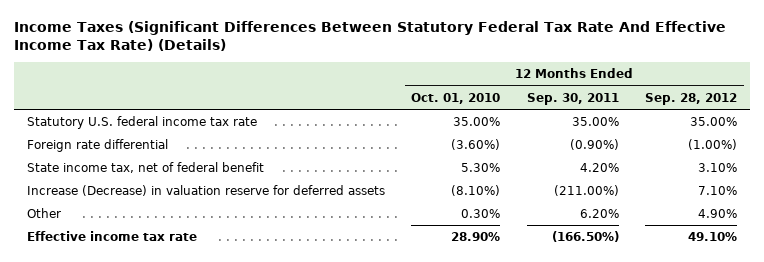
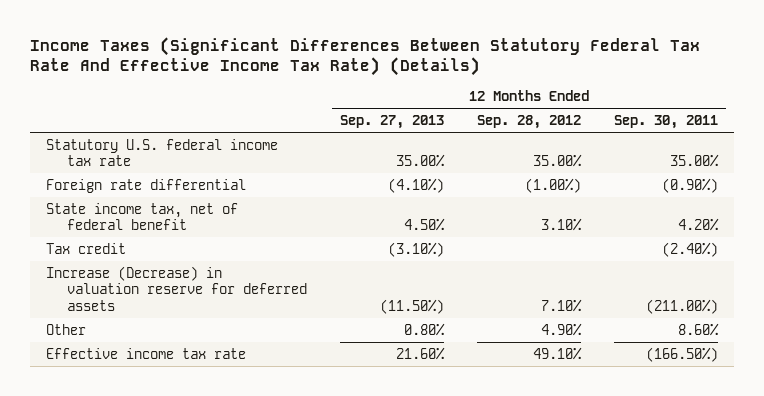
- | 12 Months Ended Oct. 01, 2010 | 12 Months Ended Sep. 30, 2011 | 12 Months Ended Sep. 28, 2012
+ | 12 Months Ended Sep. 27, 2013 | 12 Months Ended Sep. 28, 2012 | 12 Months Ended Sep. 30, 2011
+ Tax credit | (3.10%) | | (2.40%)
- Other | 0.30% | 6.20% | 4.90%
+ Other | 0.80% | 4.90% | 8.60%

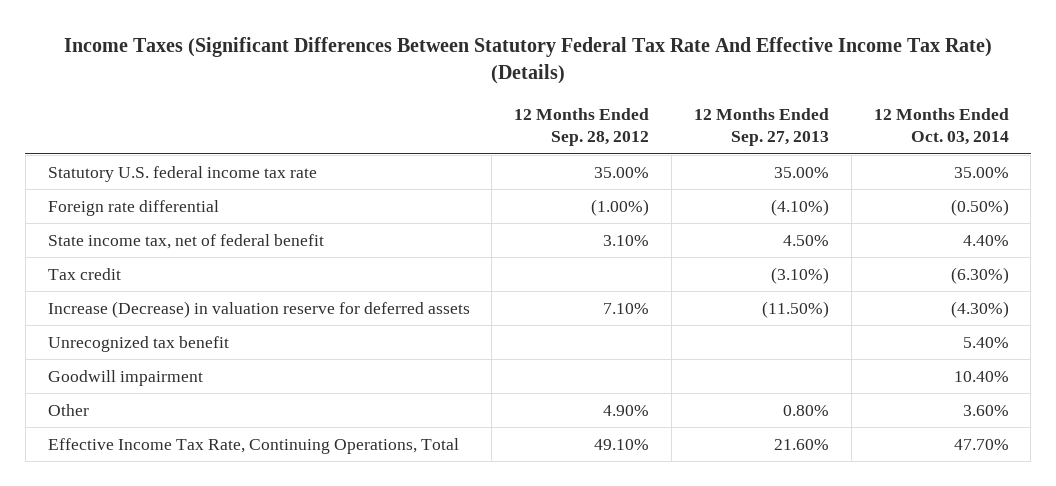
- | 12 Months Ended Sep. 27, 2013 | 12 Months Ended Sep. 28, 2012 | 12 Months Ended Sep. 30, 2011
+ | 12 Months Ended Sep. 28, 2012 | 12 Months Ended Sep. 27, 2013 | 12 Months Ended Oct. 03, 2014
+ Unrecognized tax benefit | | | 5.40%
+ Goodwill impairment | | | 10.40%
- Effective income tax rate | 21.60% | 49.10% | (166.50%)
+ Effective Income Tax Rate, Continuing Operations, Total | 49.10% | 21.60% | 47.70%

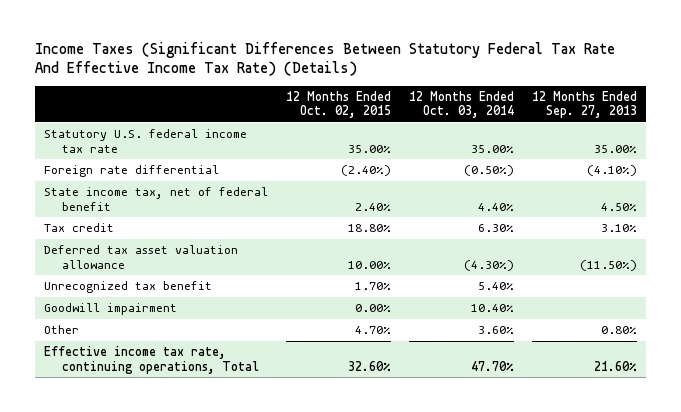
- | 12 Months Ended Sep. 28, 2012 | 12 Months Ended Sep. 27, 2013 | 12 Months Ended Oct. 03, 2014
+ | 12 Months Ended Oct. 02, 2015 | 12 Months Ended Oct. 03, 2014 | 12 Months Ended Sep. 27, 2013
- Tax credit | | (3.10%) | (6.30%)
- Increase (Decrease) in valuation reserve for deferred assets | 7.10% | (11.50%) | (4.30%)
+ Tax credit | 18.80% | 6.30% | 3.10%
+ Deferred tax asset valuation allowance | 10.00% | (4.30%) | (11.50%)
- Effective Income Tax Rate, Continuing Operations, Total | 49.10% | 21.60% | 47.70%
+ Effective income tax rate, continuing operations, Total | 32.60% | 47.70% | 21.60%

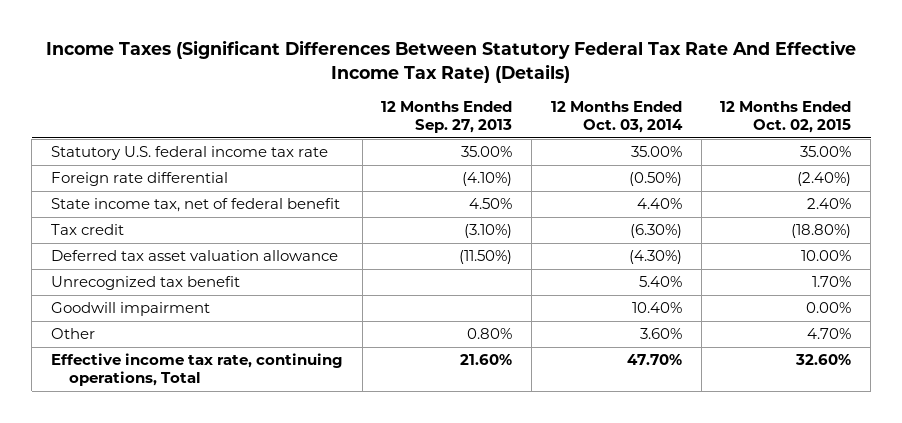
- | 12 Months Ended Oct. 02, 2015 | 12 Months Ended Oct. 03, 2014 | 12 Months Ended Sep. 27, 2013
+ | 12 Months Ended Sep. 27, 2013 | 12 Months Ended Oct. 03, 2014 | 12 Months Ended Oct. 02, 2015
- Tax credit | 18.80% | 6.30% | 3.10%
+ Tax credit | (3.10%) | (6.30%) | (18.80%)

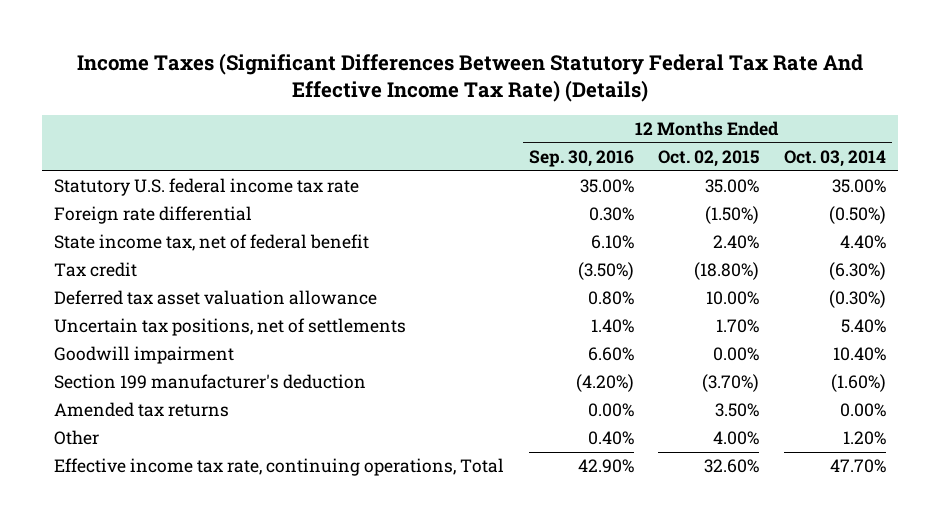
- | 12 Months Ended Sep. 27, 2013 | 12 Months Ended Oct. 03, 2014 | 12 Months Ended Oct. 02, 2015
+ | 12 Months Ended Sep. 30, 2016 | 12 Months Ended Oct. 02, 2015 | 12 Months Ended Oct. 03, 2014
- Foreign rate differential | (4.10%) | (0.50%) | (2.40%)
+ Foreign rate differential | 0.30% | (1.50%) | (0.50%)
- Deferred tax asset valuation allowance | (11.50%) | (4.30%) | 10.00%
- Unrecognized tax benefit | | 5.40% | 1.70%
+ Deferred tax asset valuation allowance | 0.80% | 10.00% | (0.30%)
+ Uncertain tax positions, net of settlements | 1.40% | 1.70% | 5.40%
- Other | 0.80% | 3.60% | 4.70%
+ Section 199 manufacturer's deduction | (4.20%) | (3.70%) | (1.60%)
+ Amended tax returns | 0.00% | 3.50% | 0.00%
+ Other | 0.40% | 4.00% | 1.20%

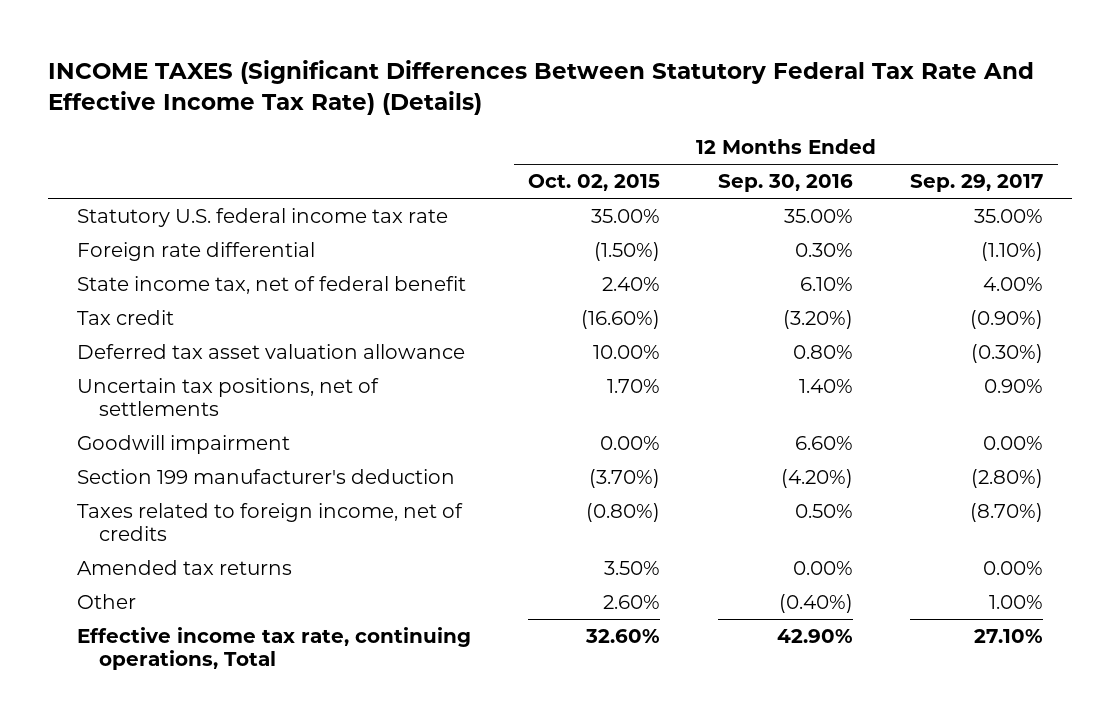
- Income Taxes (Significant Differences Between Statutory Federal Tax Rate And Effective Income Tax Rate) (Details)
+ INCOME TAXES (Significant Differences Between Statutory Federal Tax Rate And Effective Income Tax Rate) (Details)
- | 12 Months Ended Sep. 30, 2016 | 12 Months Ended Oct. 02, 2015 | 12 Months Ended Oct. 03, 2014
+ | 12 Months Ended Oct. 02, 2015 | 12 Months Ended Sep. 30, 2016 | 12 Months Ended Sep. 29, 2017
- Tax credit | (3.50%) | (18.80%) | (6.30%)
+ Tax credit | (16.60%) | (3.20%) | (0.90%)
+ Taxes related to foreign income, net of credits | (0.80%) | 0.50% | (8.70%)
- Other | 0.40% | 4.00% | 1.20%
+ Other | 2.60% | (0.40%) | 1.00%

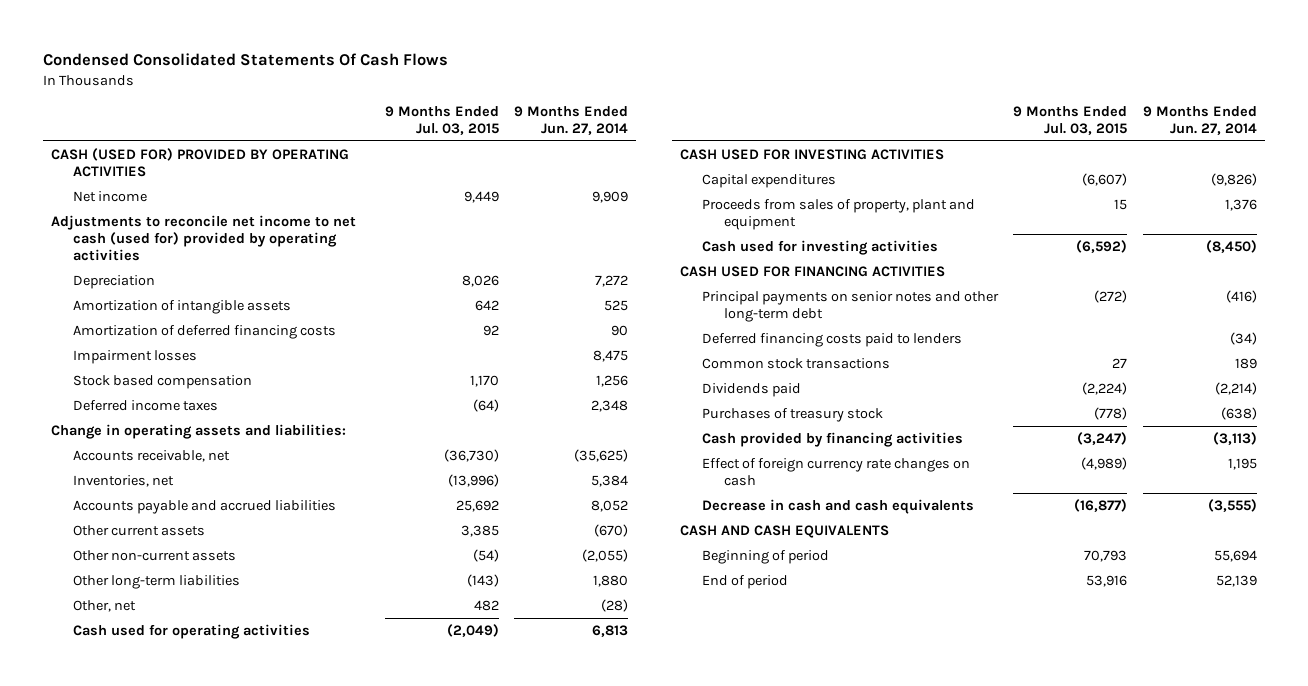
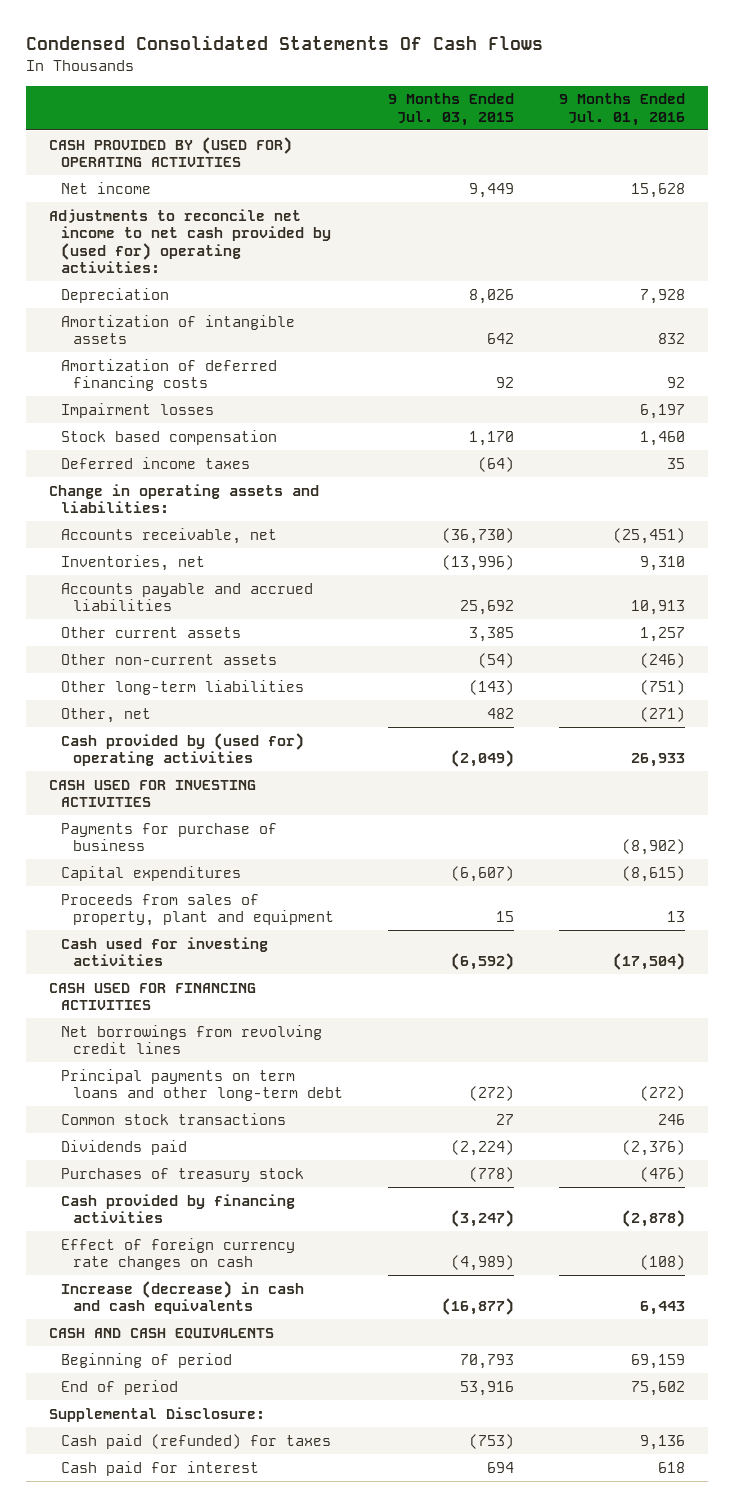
- | 9 Months Ended Jul. 03, 2015 | 9 Months Ended Jun. 27, 2014
+ | 9 Months Ended Jul. 03, 2015 | 9 Months Ended Jul. 01, 2016
- CASH (USED FOR) PROVIDED BY OPERATING ACTIVITIES
+ CASH PROVIDED BY (USED FOR) OPERATING ACTIVITIES
- Adjustments to reconcile net income to net cash (used for) provided by operating activities
+ Adjustments to reconcile net income to net cash provided by (used for) operating activities:
- Cash used for operating activities | (2,049) | 6,813
+ Cash provided by (used for) operating activities | (2,049) | 26,933
+ Payments for purchase of business | | (8,902)
- Principal payments on senior notes and other long-term debt | (272) | (416)
- Deferred financing costs paid to lenders | | (34)
+ Net borrowings from revolving credit lines
+ Principal payments on term loans and other long-term debt | (272) | (272)
- Decrease in cash and cash equivalents | (16,877) | (3,555)
+ Increase (decrease) in cash and cash equivalents | (16,877) | 6,443
+ Supplemental Disclosure:
+ Cash paid (refunded) for taxes | (753) | 9,136
+ Cash paid for interest | 694 | 618

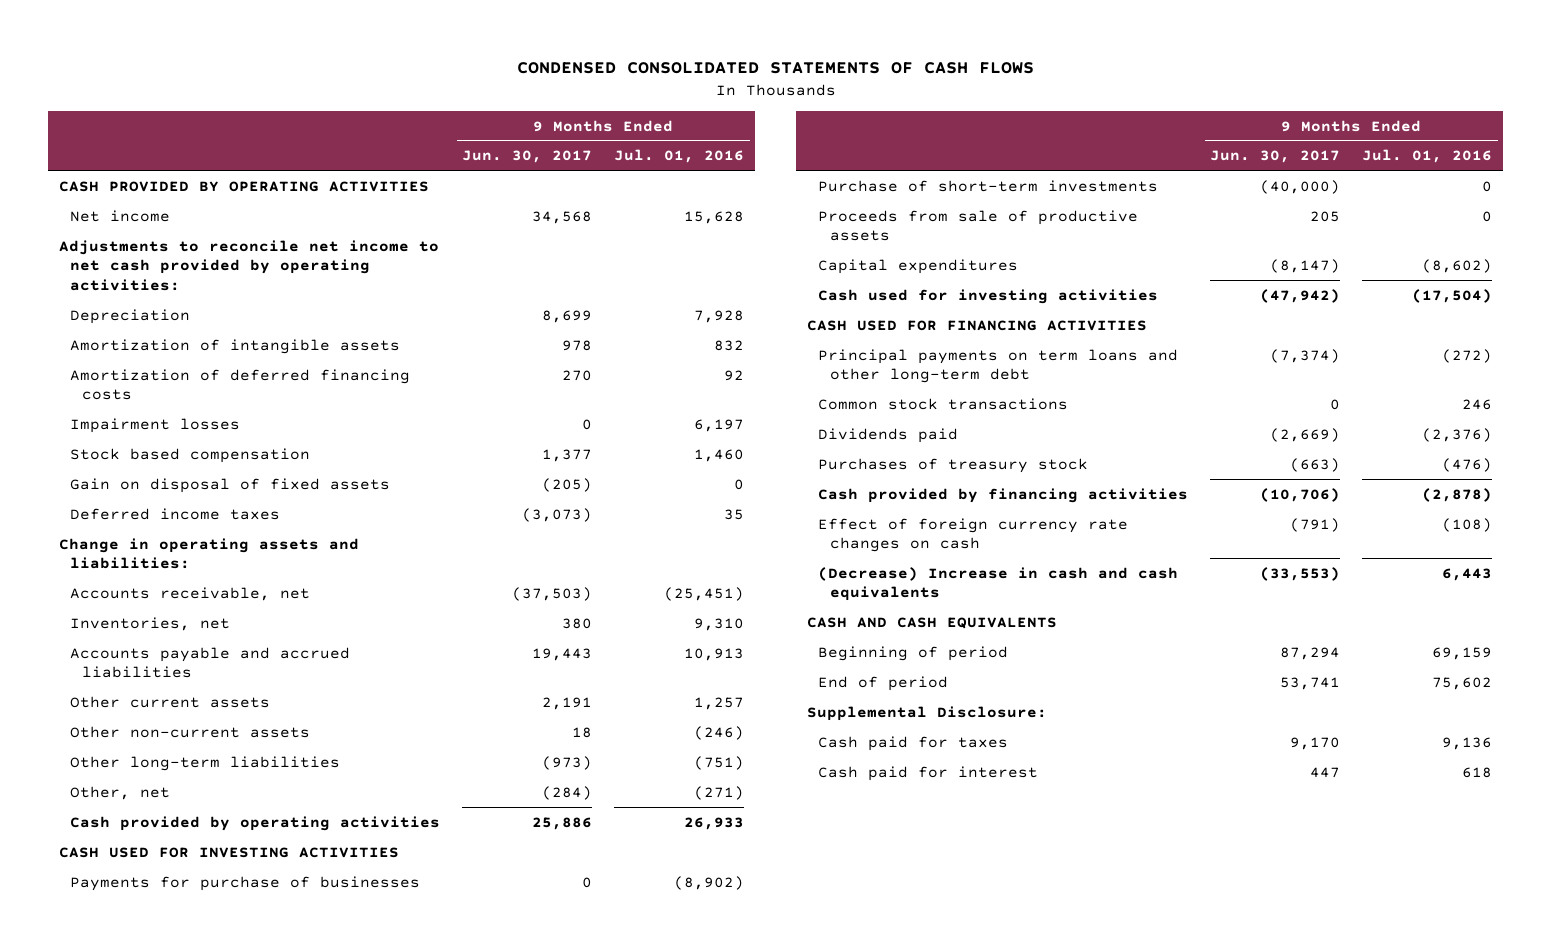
- Condensed Consolidated Statements Of Cash Flows
+ CONDENSED CONSOLIDATED STATEMENTS OF CASH FLOWS
- | 9 Months Ended Jul. 03, 2015 | 9 Months Ended Jul. 01, 2016
+ | 9 Months Ended Jun. 30, 2017 | 9 Months Ended Jul. 01, 2016
- CASH PROVIDED BY (USED FOR) OPERATING ACTIVITIES
+ CASH PROVIDED BY OPERATING ACTIVITIES
- Adjustments to reconcile net income to net cash provided by (used for) operating activities:
+ Adjustments to reconcile net income to net cash provided by operating activities:
+ Gain on disposal of fixed assets | (205) | 0
- Cash provided by (used for) operating activities | (2,049) | 26,933
+ Cash provided by operating activities | 25,886 | 26,933
- Payments for purchase of business | | (8,902)
- Capital expenditures | (6,607) | (8,615)
- Proceeds from sales of property, plant and equipment | 15 | 13
+ Payments for purchase of businesses | 0 | (8,902)
+ Purchase of short-term investments | (40,000) | 0
+ Proceeds from sale of productive assets | 205 | 0
+ Capital expenditures | (8,147) | (8,602)
- Net borrowings from revolving credit lines
- Increase (decrease) in cash and cash equivalents | (16,877) | 6,443
+ (Decrease) Increase in cash and cash equivalents | (33,553) | 6,443
- Cash paid (refunded) for taxes | (753) | 9,136
+ Cash paid for taxes | 9,170 | 9,136

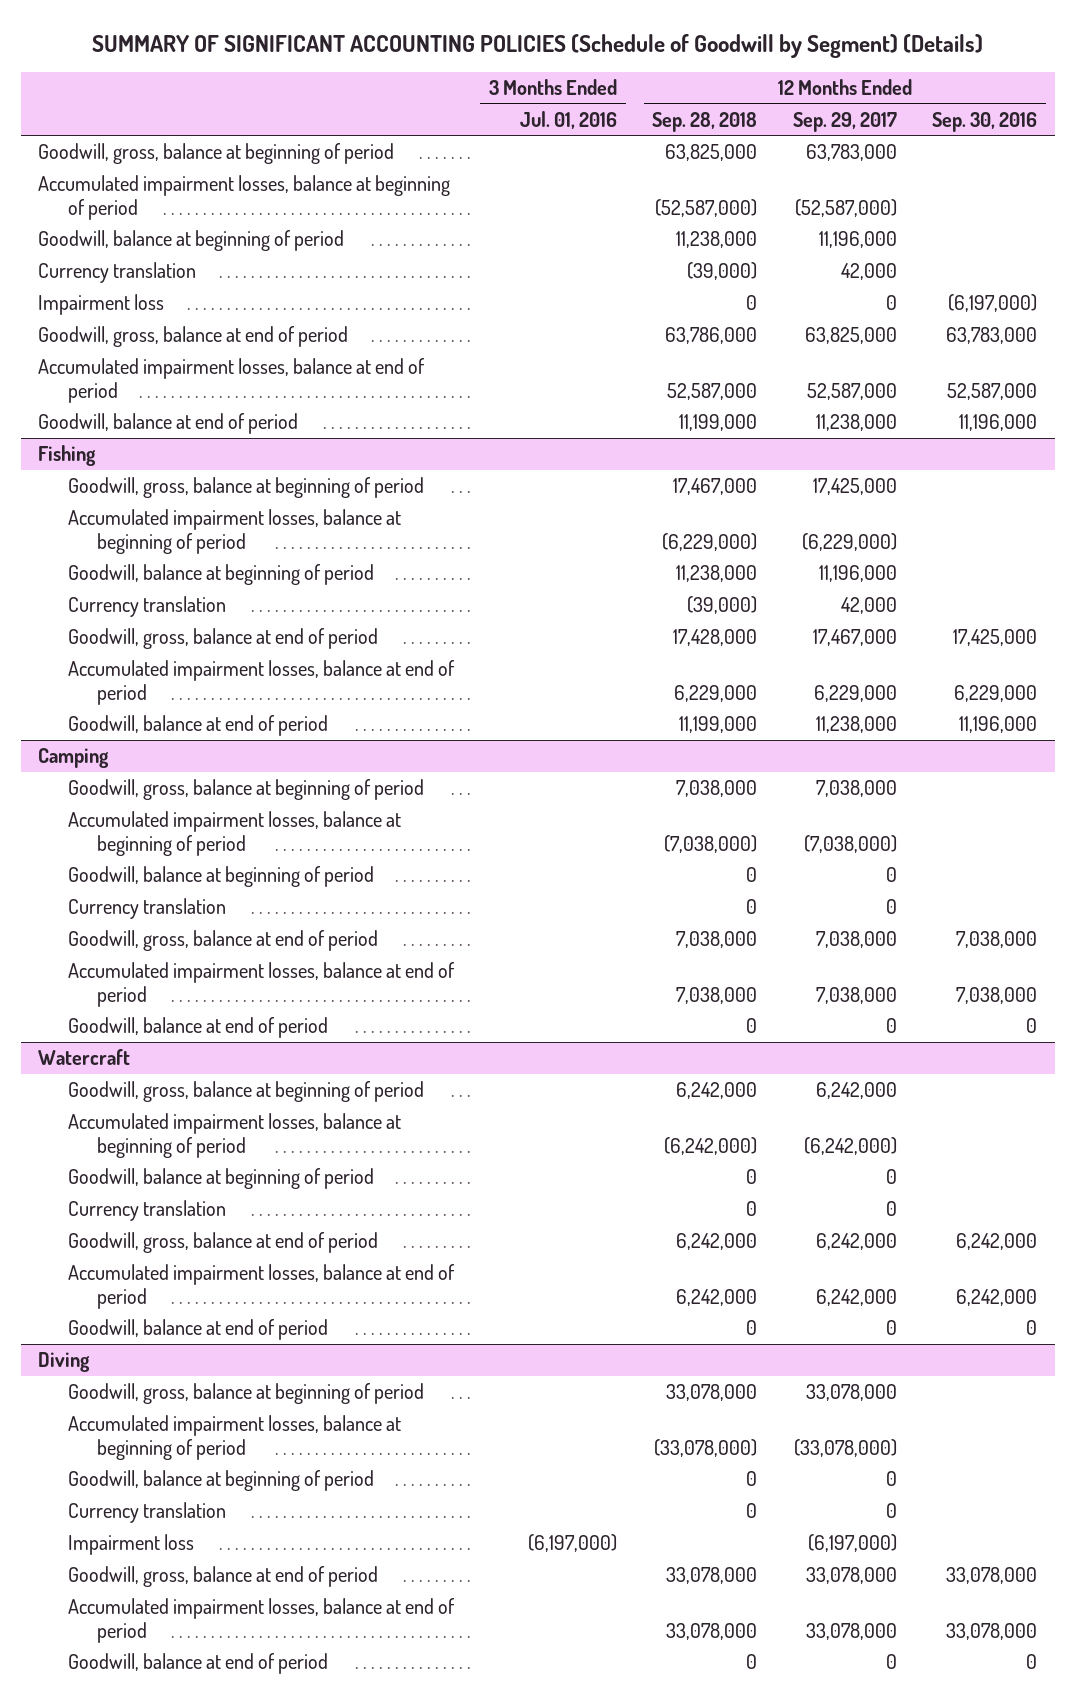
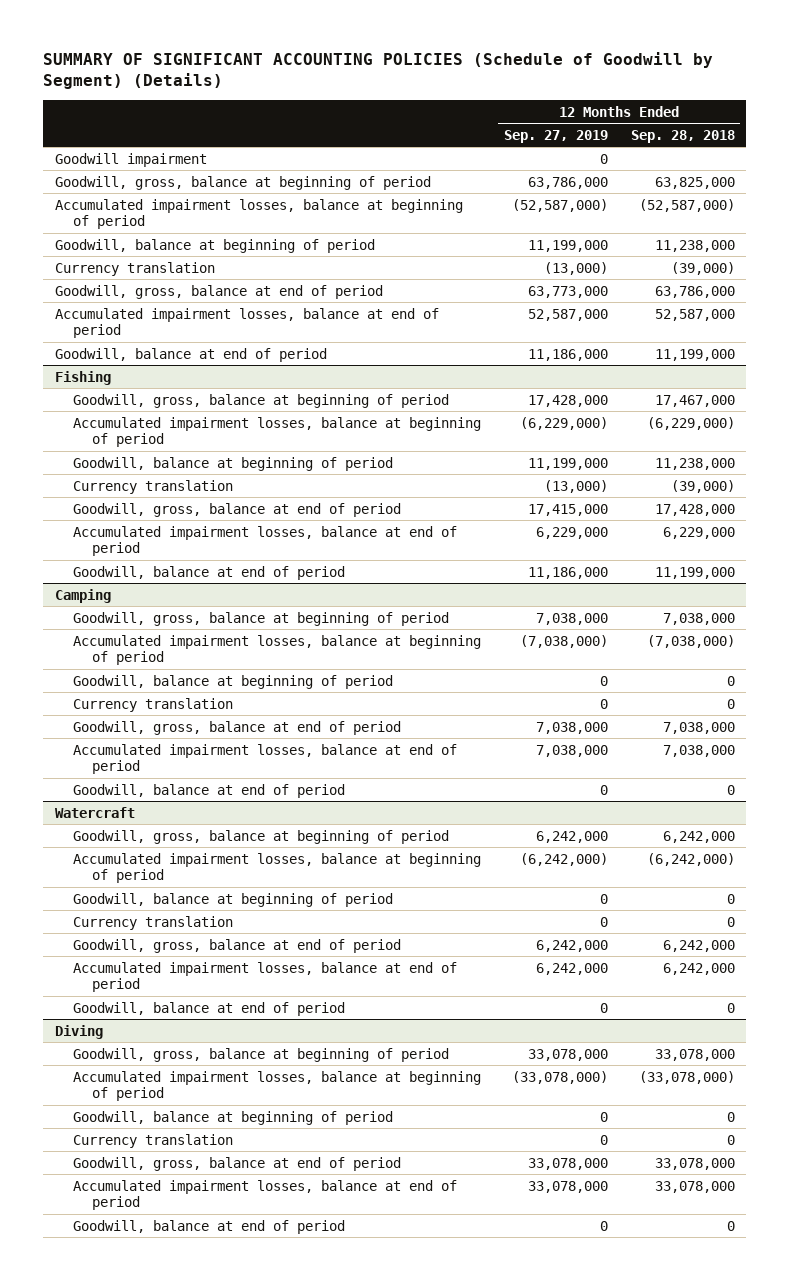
- | 3 Months Ended Jul. 01, 2016 | 12 Months Ended Sep. 28, 2018 | 12 Months Ended Sep. 29, 2017 | 12 Months Ended Sep. 30, 2016
+ | 12 Months Ended Sep. 27, 2019 | 12 Months Ended Sep. 28, 2018
+ Goodwill impairment | 0 |
- Impairment loss | | 0 | 0 | (6,197,000)
@ Diving
- Impairment loss | (6,197,000) | | (6,197,000) |

